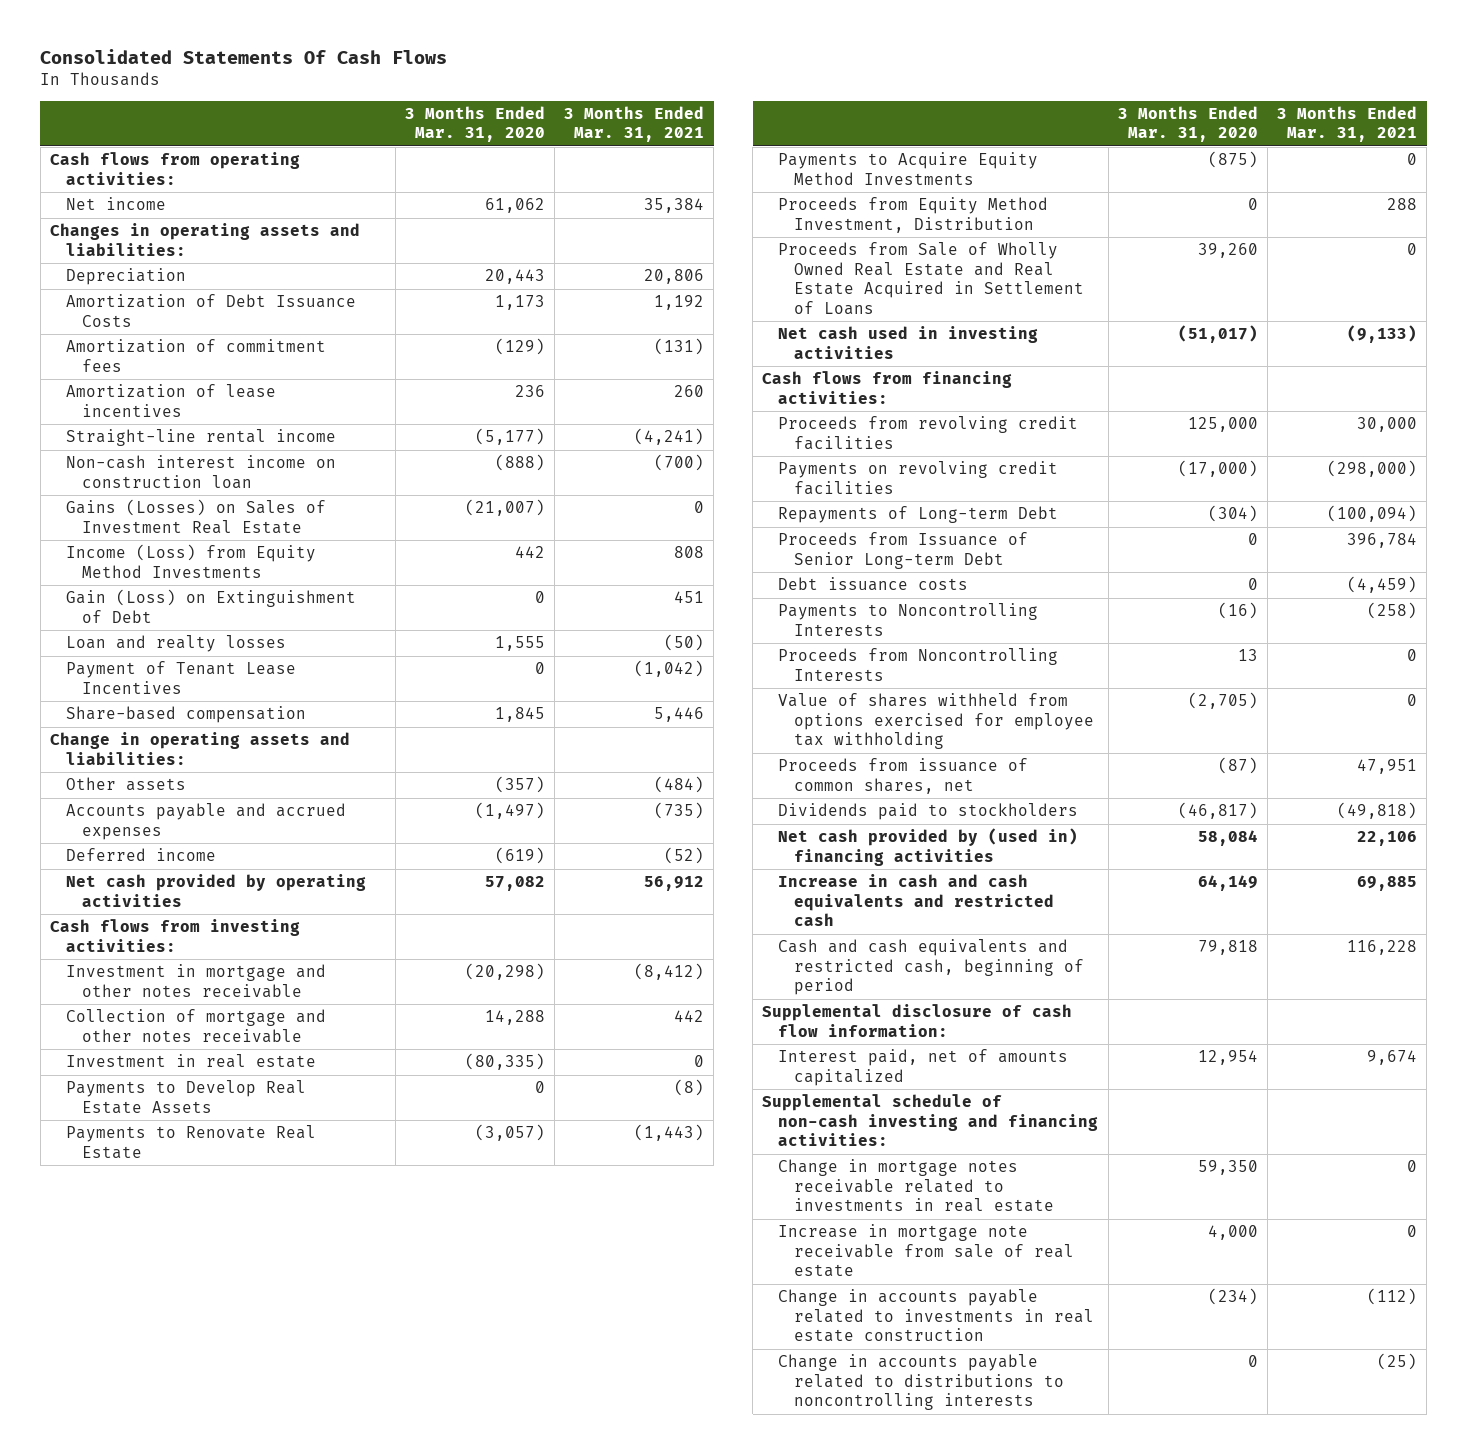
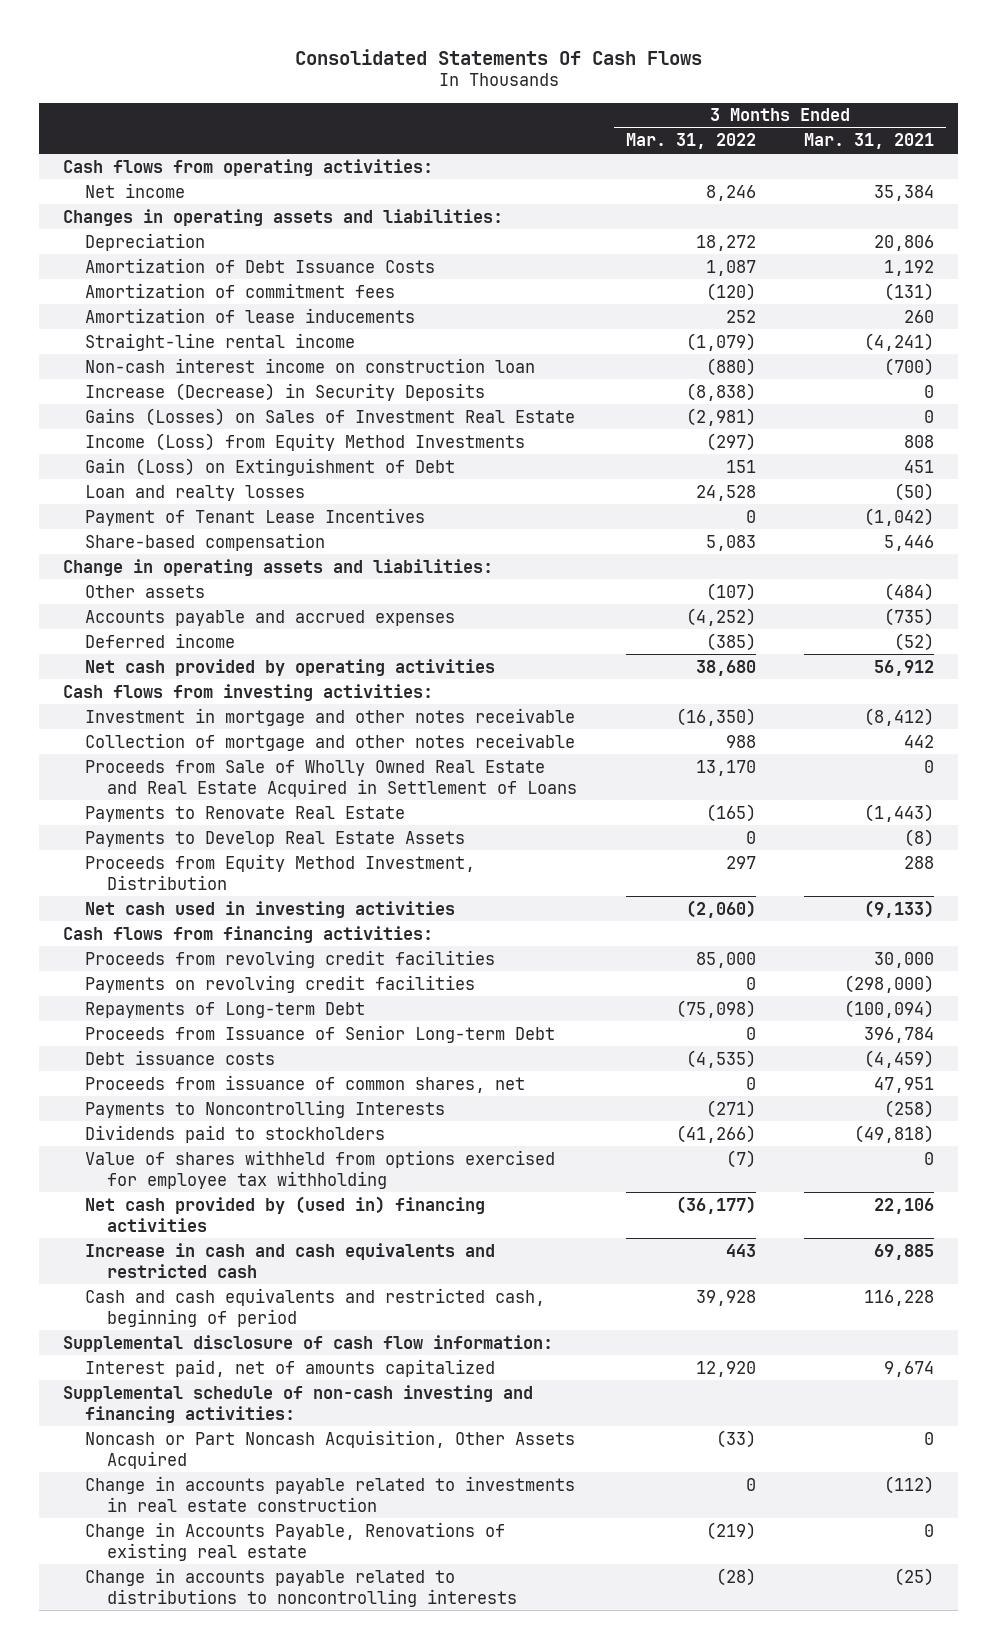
- | 3 Months Ended Mar. 31, 2020 | 3 Months Ended Mar. 31, 2021
+ | 3 Months Ended Mar. 31, 2022 | 3 Months Ended Mar. 31, 2021
- Amortization of lease incentives | 236 | 260
+ Amortization of lease inducements | 252 | 260
+ Increase (Decrease) in Security Deposits | (8,838) | 0
- Investment in real estate | (80,335) | 0
moved up: Proceeds from Sale of Wholly Owned Real Estate and Real Estate Acquired in Settlement of Loans | 13,170 | 0
- Payments to Acquire Equity Method Investments | (875) | 0
moved down: Payments to Develop Real Estate Assets | 0 | (8)
- Proceeds from Noncontrolling Interests | 13 | 0
moved down: Payments to Noncontrolling Interests | (271) | (258)
moved down: Value of shares withheld from options exercised for employee tax withholding | (7) | 0
- Change in mortgage notes receivable related to investments in real estate | 59,350 | 0
- Increase in mortgage note receivable from sale of real estate | 4,000 | 0
+ Noncash or Part Noncash Acquisition, Other Assets Acquired | (33) | 0
+ Change in Accounts Payable, Renovations of existing real estate | (219) | 0

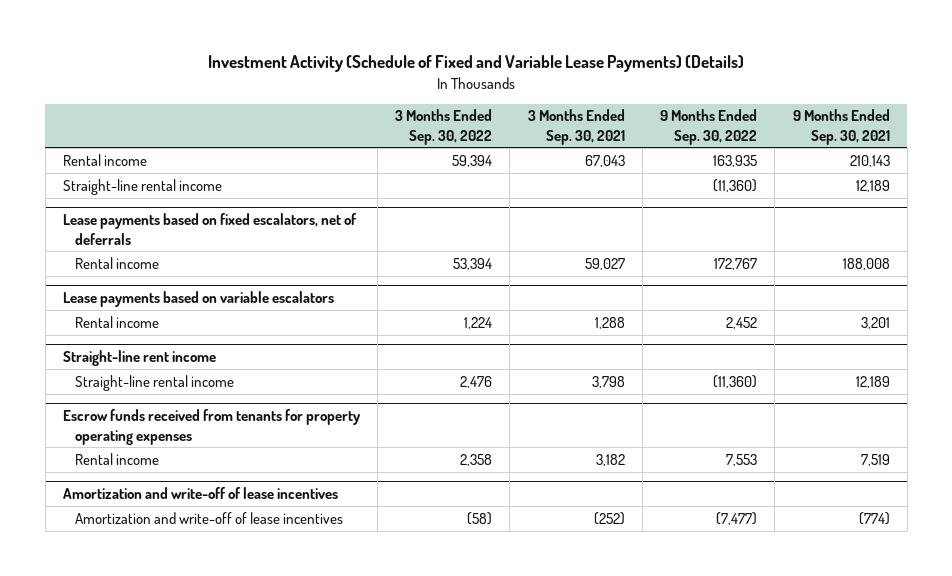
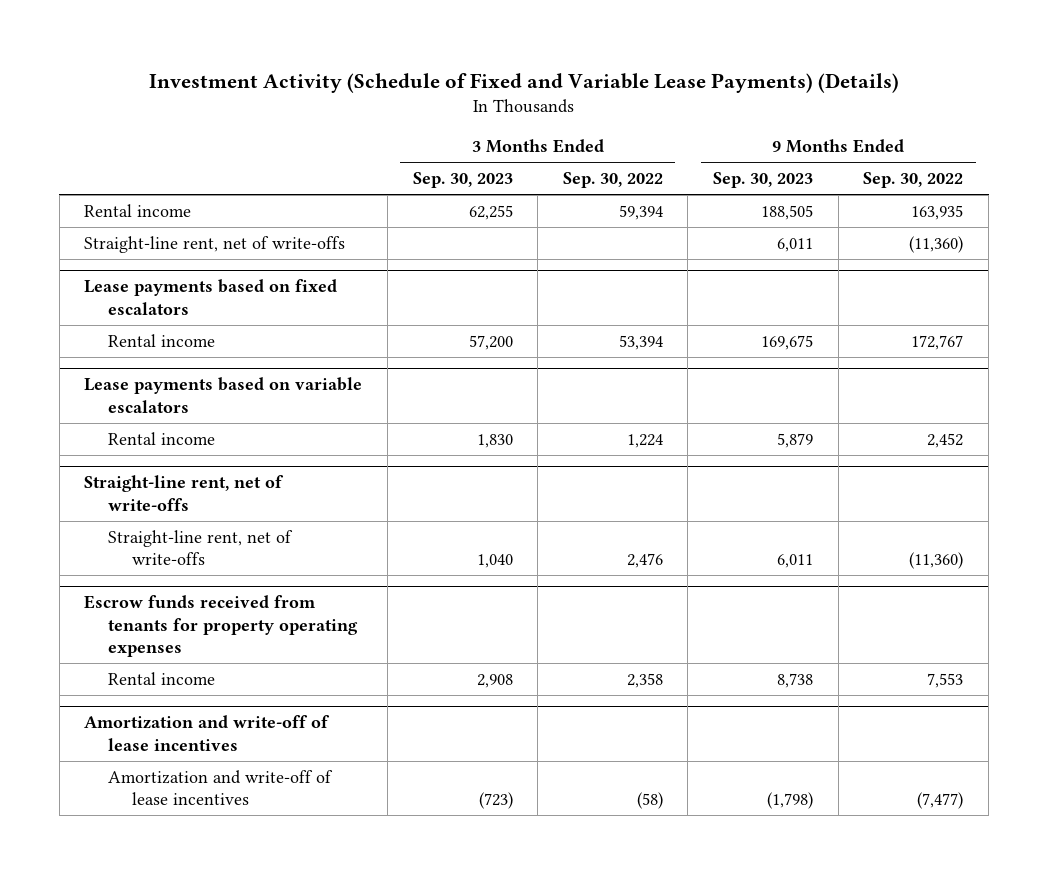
- | 3 Months Ended Sep. 30, 2022 | 3 Months Ended Sep. 30, 2021 | 9 Months Ended Sep. 30, 2022 | 9 Months Ended Sep. 30, 2021
+ | 3 Months Ended Sep. 30, 2023 | 3 Months Ended Sep. 30, 2022 | 9 Months Ended Sep. 30, 2023 | 9 Months Ended Sep. 30, 2022
- Straight-line rental income | | | (11,360) | 12,189
- Lease payments based on fixed escalators, net of deferrals
+ Straight-line rent, net of write-offs | | | 6,011 | (11,360)
+ Lease payments based on fixed escalators
- Straight-line rent income
- Straight-line rental income | 2,476 | 3,798 | (11,360) | 12,189
+ Straight-line rent, net of write-offs
+ Straight-line rent, net of write-offs | 1,040 | 2,476 | 6,011 | (11,360)

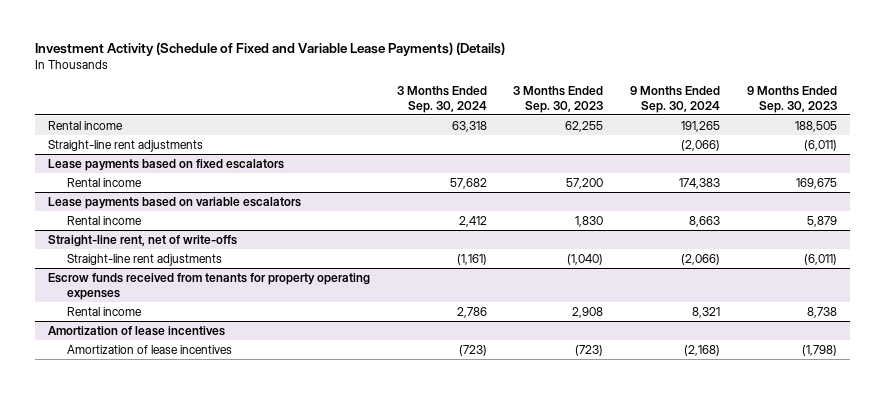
- | 3 Months Ended Sep. 30, 2023 | 3 Months Ended Sep. 30, 2022 | 9 Months Ended Sep. 30, 2023 | 9 Months Ended Sep. 30, 2022
+ | 3 Months Ended Sep. 30, 2024 | 3 Months Ended Sep. 30, 2023 | 9 Months Ended Sep. 30, 2024 | 9 Months Ended Sep. 30, 2023
- Straight-line rent, net of write-offs | | | 6,011 | (11,360)
+ Straight-line rent adjustments | | | (2,066) | (6,011)
@ Straight-line rent, net of write-offs
- Straight-line rent, net of write-offs | 1,040 | 2,476 | 6,011 | (11,360)
+ Straight-line rent adjustments | (1,161) | (1,040) | (2,066) | (6,011)
- Amortization and write-off of lease incentives
- Amortization and write-off of lease incentives | (723) | (58) | (1,798) | (7,477)
+ Amortization of lease incentives
+ Amortization of lease incentives | (723) | (723) | (2,168) | (1,798)

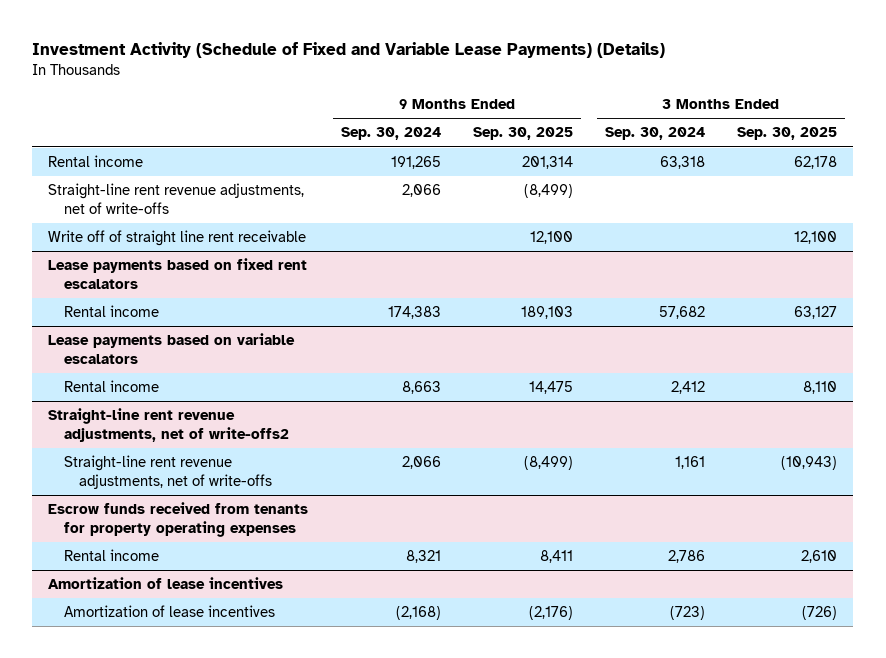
- | 3 Months Ended Sep. 30, 2024 | 3 Months Ended Sep. 30, 2023 | 9 Months Ended Sep. 30, 2024 | 9 Months Ended Sep. 30, 2023
+ | 9 Months Ended Sep. 30, 2024 | 9 Months Ended Sep. 30, 2025 | 3 Months Ended Sep. 30, 2024 | 3 Months Ended Sep. 30, 2025
- Straight-line rent adjustments | | | (2,066) | (6,011)
- Lease payments based on fixed escalators
+ Straight-line rent revenue adjustments, net of write-offs | 2,066 | (8,499) | |
+ Write off of straight line rent receivable | | 12,100 | | 12,100
+ Lease payments based on fixed rent escalators
- Straight-line rent, net of write-offs
- Straight-line rent adjustments | (1,161) | (1,040) | (2,066) | (6,011)
+ Straight-line rent revenue adjustments, net of write-offs2
+ Straight-line rent revenue adjustments, net of write-offs | 2,066 | (8,499) | 1,161 | (10,943)

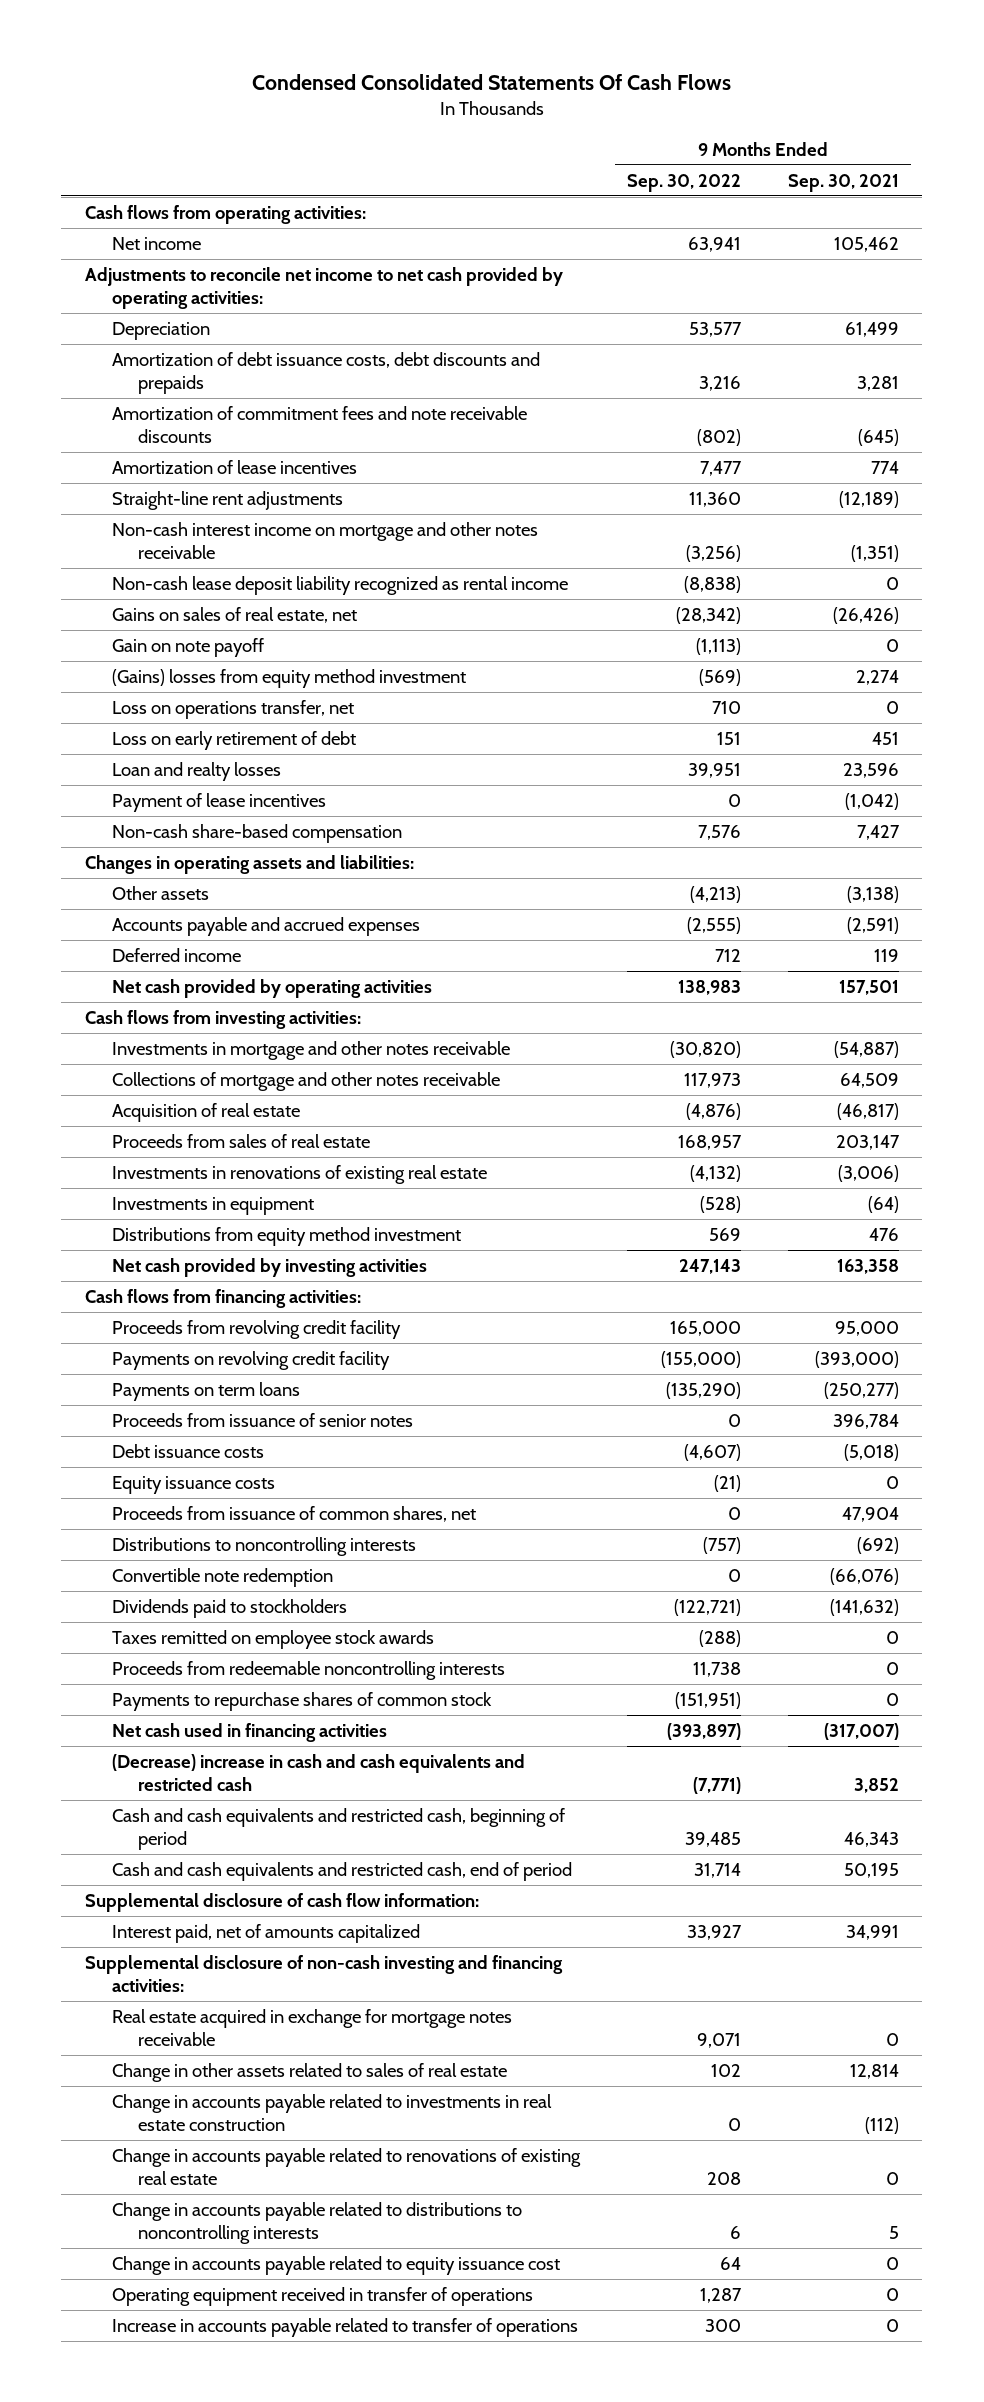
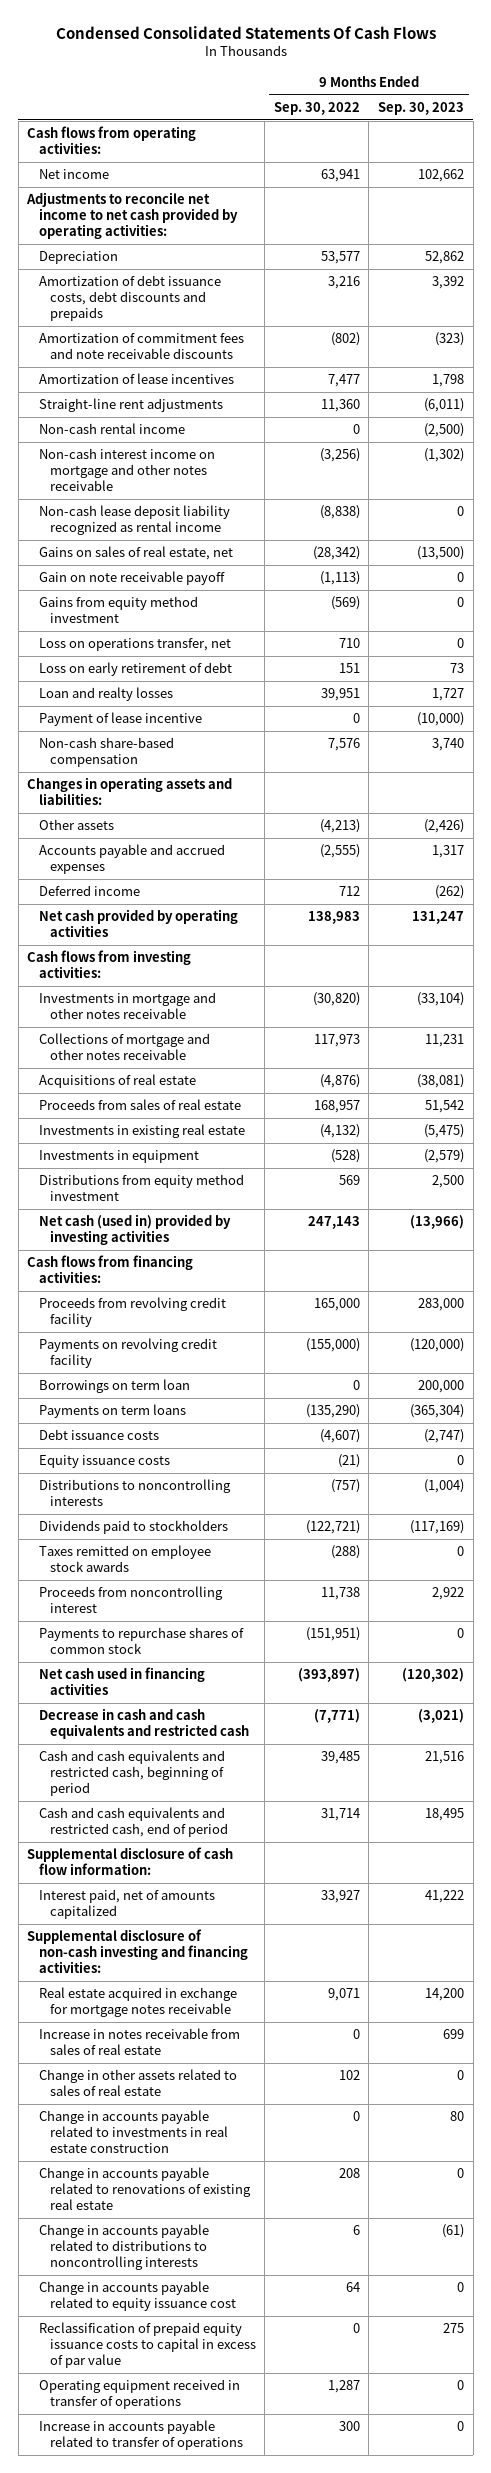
- | 9 Months Ended Sep. 30, 2022 | 9 Months Ended Sep. 30, 2021
+ | 9 Months Ended Sep. 30, 2022 | 9 Months Ended Sep. 30, 2023
+ Non-cash rental income | 0 | (2,500)
- Gain on note payoff | (1,113) | 0
- (Gains) losses from equity method investment | (569) | 2,274
+ Gain on note receivable payoff | (1,113) | 0
+ Gains from equity method investment | (569) | 0
- Payment of lease incentives | 0 | (1,042)
+ Payment of lease incentive | 0 | (10,000)
- Acquisition of real estate | (4,876) | (46,817)
+ Acquisitions of real estate | (4,876) | (38,081)
- Investments in renovations of existing real estate | (4,132) | (3,006)
+ Investments in existing real estate | (4,132) | (5,475)
- Net cash provided by investing activities | 247,143 | 163,358
+ Net cash (used in) provided by investing activities | 247,143 | (13,966)
+ Borrowings on term loan | 0 | 200,000
- Proceeds from issuance of senior notes | 0 | 396,784
- Proceeds from issuance of common shares, net | 0 | 47,904
- Convertible note redemption | 0 | (66,076)
- Proceeds from redeemable noncontrolling interests | 11,738 | 0
+ Proceeds from noncontrolling interest | 11,738 | 2,922
- (Decrease) increase in cash and cash equivalents and restricted cash | (7,771) | 3,852
+ Decrease in cash and cash equivalents and restricted cash | (7,771) | (3,021)
+ Increase in notes receivable from sales of real estate | 0 | 699
+ Reclassification of prepaid equity issuance costs to capital in excess of par value | 0 | 275

